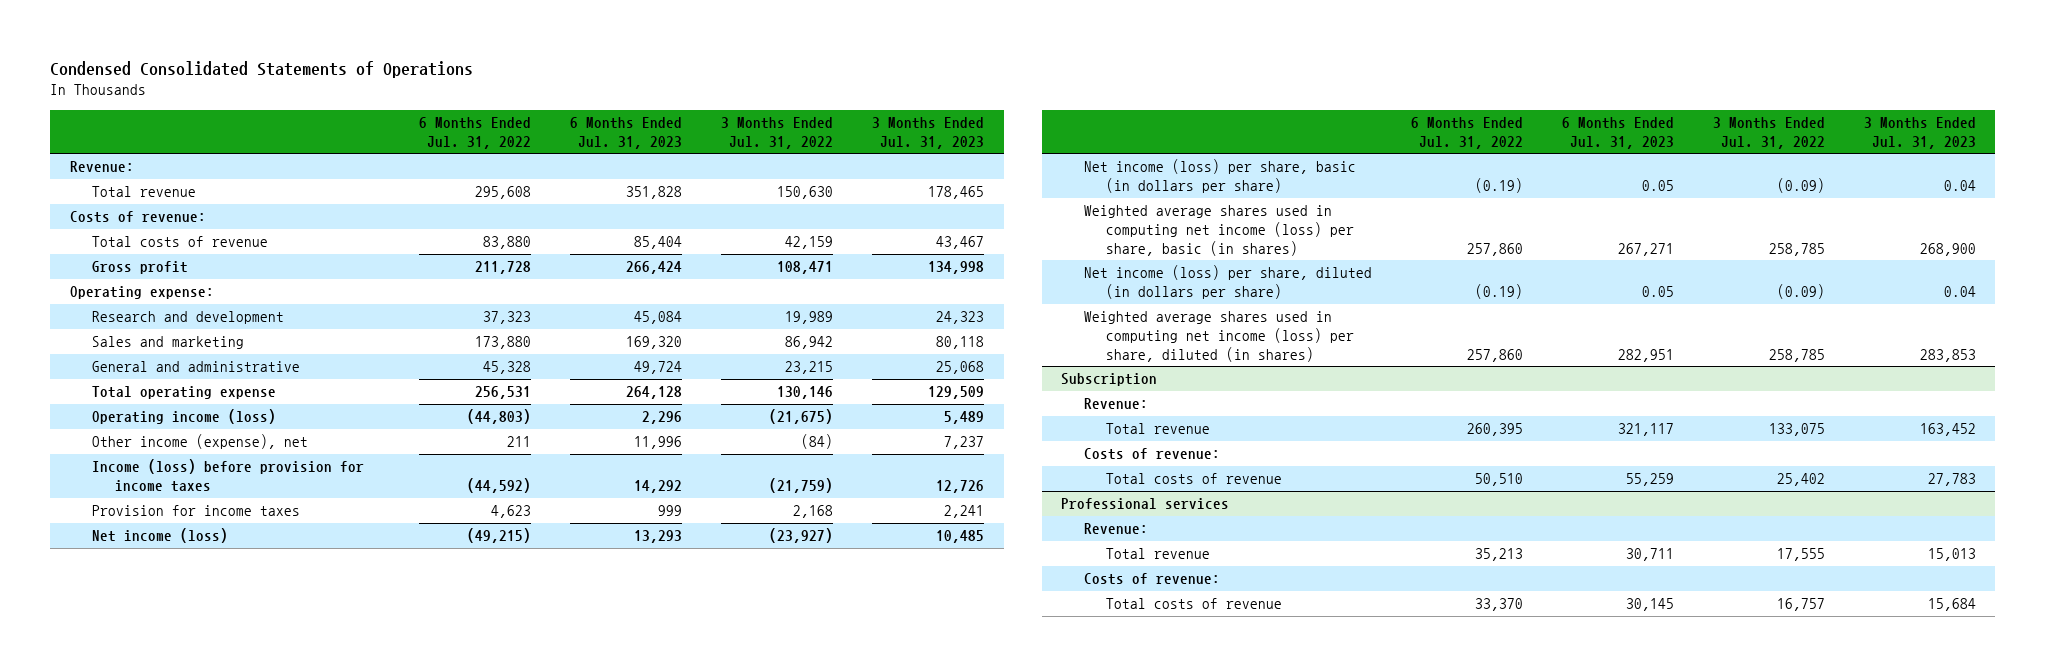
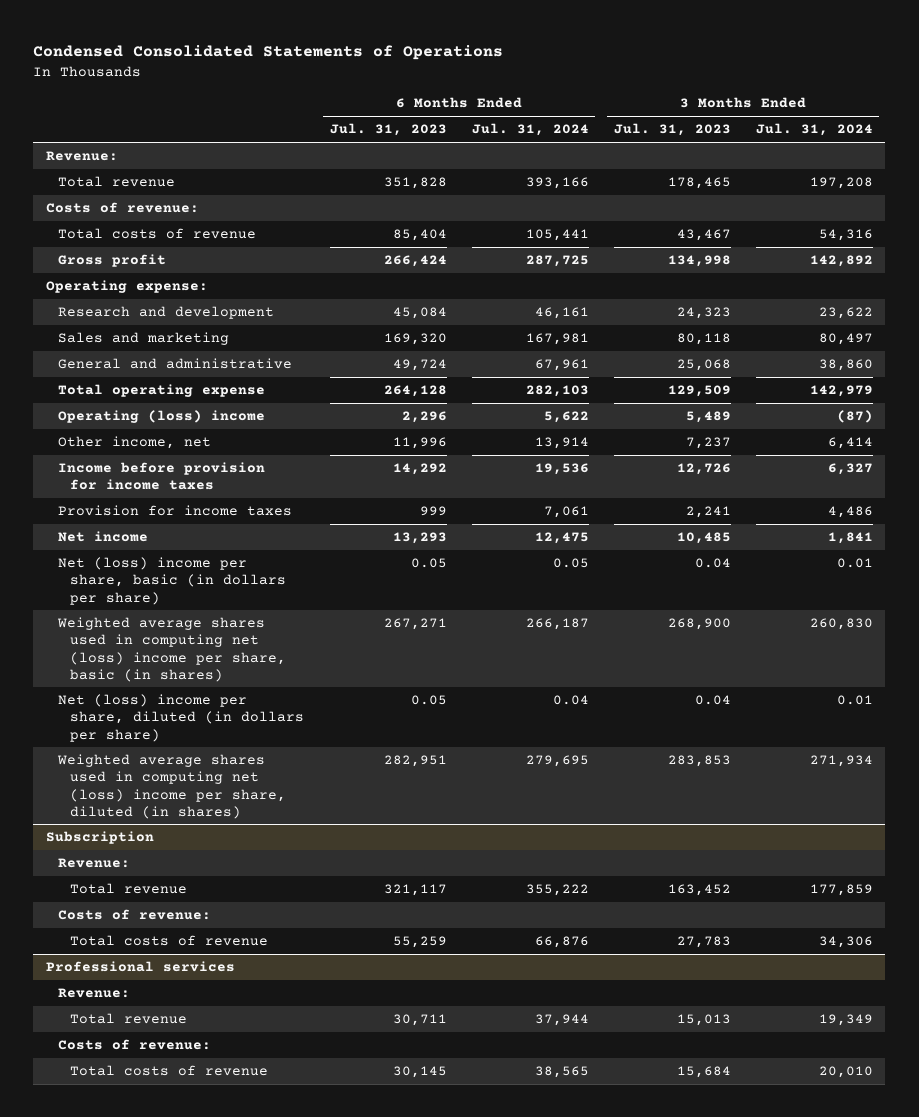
- | 6 Months Ended Jul. 31, 2022 | 6 Months Ended Jul. 31, 2023 | 3 Months Ended Jul. 31, 2022 | 3 Months Ended Jul. 31, 2023
+ | 6 Months Ended Jul. 31, 2023 | 6 Months Ended Jul. 31, 2024 | 3 Months Ended Jul. 31, 2023 | 3 Months Ended Jul. 31, 2024
- Operating income (loss) | (44,803) | 2,296 | (21,675) | 5,489
- Other income (expense), net | 211 | 11,996 | (84) | 7,237
- Income (loss) before provision for income taxes | (44,592) | 14,292 | (21,759) | 12,726
+ Operating (loss) income | 2,296 | 5,622 | 5,489 | (87)
+ Other income, net | 11,996 | 13,914 | 7,237 | 6,414
+ Income before provision for income taxes | 14,292 | 19,536 | 12,726 | 6,327
- Net income (loss) | (49,215) | 13,293 | (23,927) | 10,485
- Net income (loss) per share, basic (in dollars per share) | (0.19) | 0.05 | (0.09) | 0.04
- Weighted average shares used in computing net income (loss) per share, basic (in shares) | 257,860 | 267,271 | 258,785 | 268,900
- Net income (loss) per share, diluted (in dollars per share) | (0.19) | 0.05 | (0.09) | 0.04
- Weighted average shares used in computing net income (loss) per share, diluted (in shares) | 257,860 | 282,951 | 258,785 | 283,853
+ Net income | 13,293 | 12,475 | 10,485 | 1,841
+ Net (loss) income per share, basic (in dollars per share) | 0.05 | 0.05 | 0.04 | 0.01
+ Weighted average shares used in computing net (loss) income per share, basic (in shares) | 267,271 | 266,187 | 268,900 | 260,830
+ Net (loss) income per share, diluted (in dollars per share) | 0.05 | 0.04 | 0.04 | 0.01
+ Weighted average shares used in computing net (loss) income per share, diluted (in shares) | 282,951 | 279,695 | 283,853 | 271,934

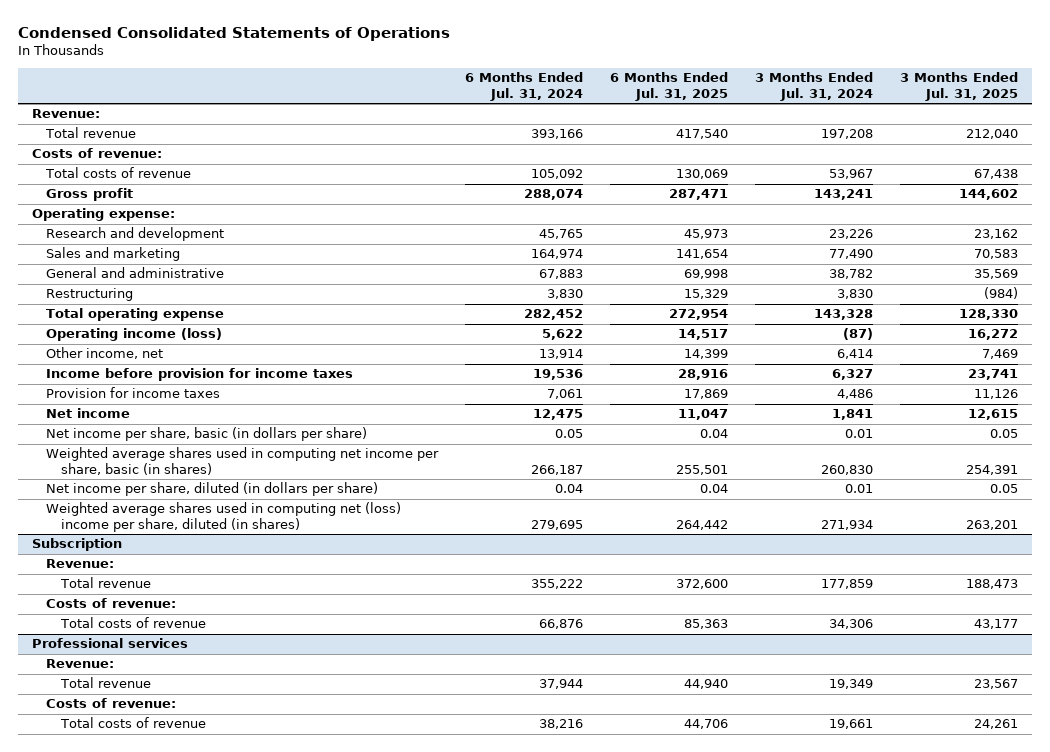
- | 6 Months Ended Jul. 31, 2023 | 6 Months Ended Jul. 31, 2024 | 3 Months Ended Jul. 31, 2023 | 3 Months Ended Jul. 31, 2024
+ | 6 Months Ended Jul. 31, 2024 | 6 Months Ended Jul. 31, 2025 | 3 Months Ended Jul. 31, 2024 | 3 Months Ended Jul. 31, 2025
- Total costs of revenue | 85,404 | 105,441 | 43,467 | 54,316
- Gross profit | 266,424 | 287,725 | 134,998 | 142,892
+ Total costs of revenue | 105,092 | 130,069 | 53,967 | 67,438
+ Gross profit | 288,074 | 287,471 | 143,241 | 144,602
- Research and development | 45,084 | 46,161 | 24,323 | 23,622
- Sales and marketing | 169,320 | 167,981 | 80,118 | 80,497
- General and administrative | 49,724 | 67,961 | 25,068 | 38,860
- Total operating expense | 264,128 | 282,103 | 129,509 | 142,979
- Operating (loss) income | 2,296 | 5,622 | 5,489 | (87)
+ Research and development | 45,765 | 45,973 | 23,226 | 23,162
+ Sales and marketing | 164,974 | 141,654 | 77,490 | 70,583
+ General and administrative | 67,883 | 69,998 | 38,782 | 35,569
+ Restructuring | 3,830 | 15,329 | 3,830 | (984)
+ Total operating expense | 282,452 | 272,954 | 143,328 | 128,330
+ Operating income (loss) | 5,622 | 14,517 | (87) | 16,272
- Net (loss) income per share, basic (in dollars per share) | 0.05 | 0.05 | 0.04 | 0.01
- Weighted average shares used in computing net (loss) income per share, basic (in shares) | 267,271 | 266,187 | 268,900 | 260,830
- Net (loss) income per share, diluted (in dollars per share) | 0.05 | 0.04 | 0.04 | 0.01
+ Net income per share, basic (in dollars per share) | 0.05 | 0.04 | 0.01 | 0.05
+ Weighted average shares used in computing net income per share, basic (in shares) | 266,187 | 255,501 | 260,830 | 254,391
+ Net income per share, diluted (in dollars per share) | 0.04 | 0.04 | 0.01 | 0.05
@ Professional services
- Total costs of revenue | 30,145 | 38,565 | 15,684 | 20,010
+ Total costs of revenue | 38,216 | 44,706 | 19,661 | 24,261

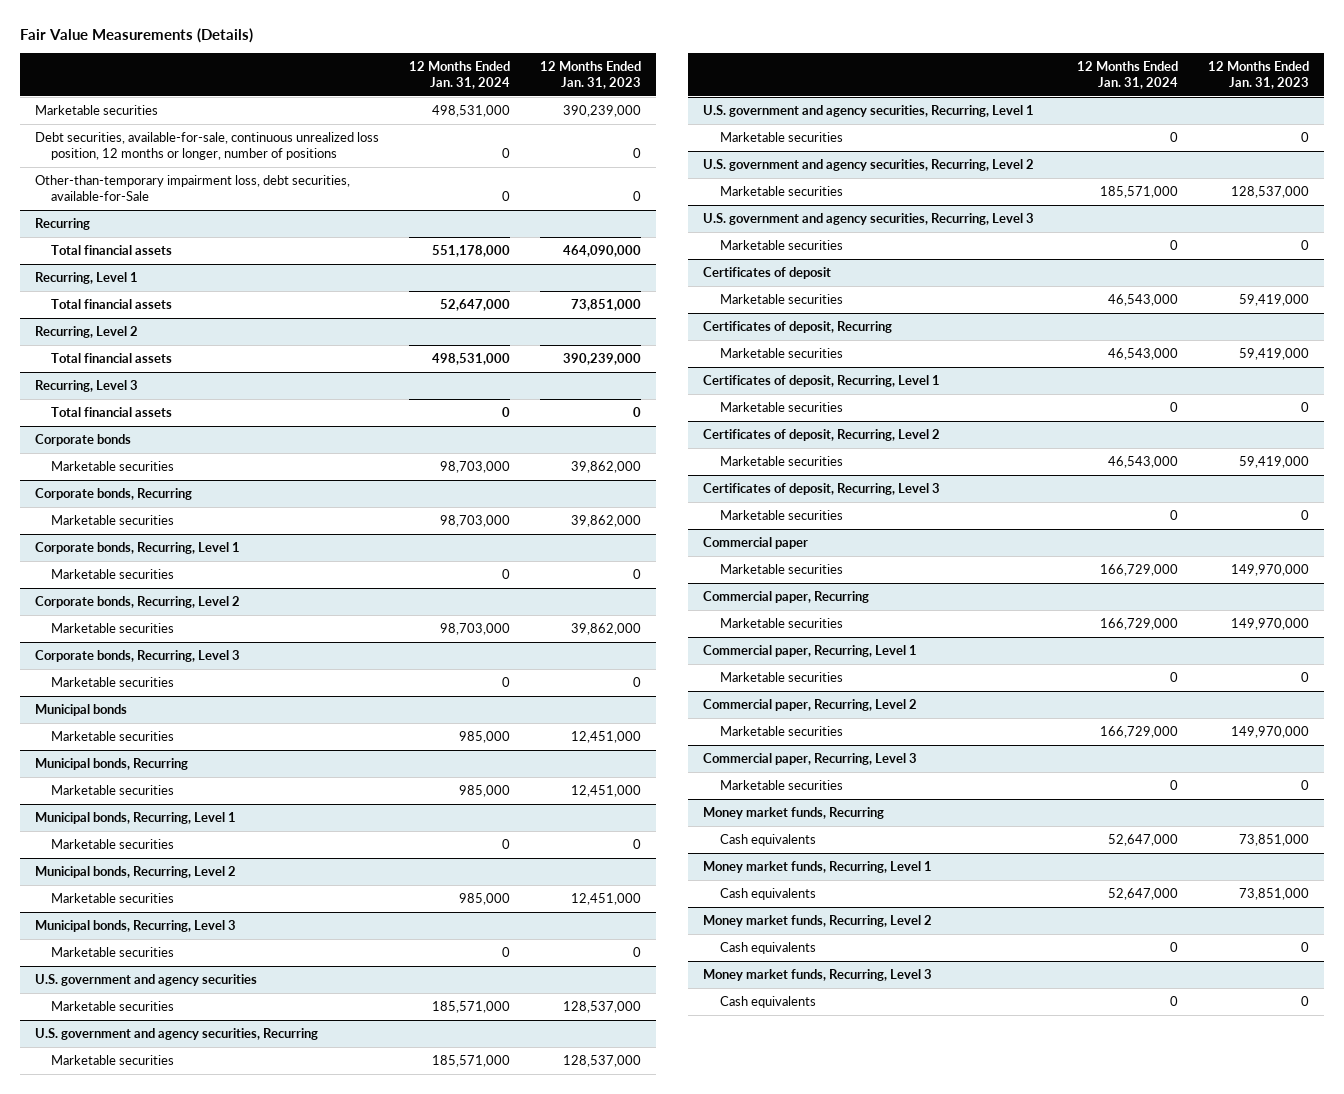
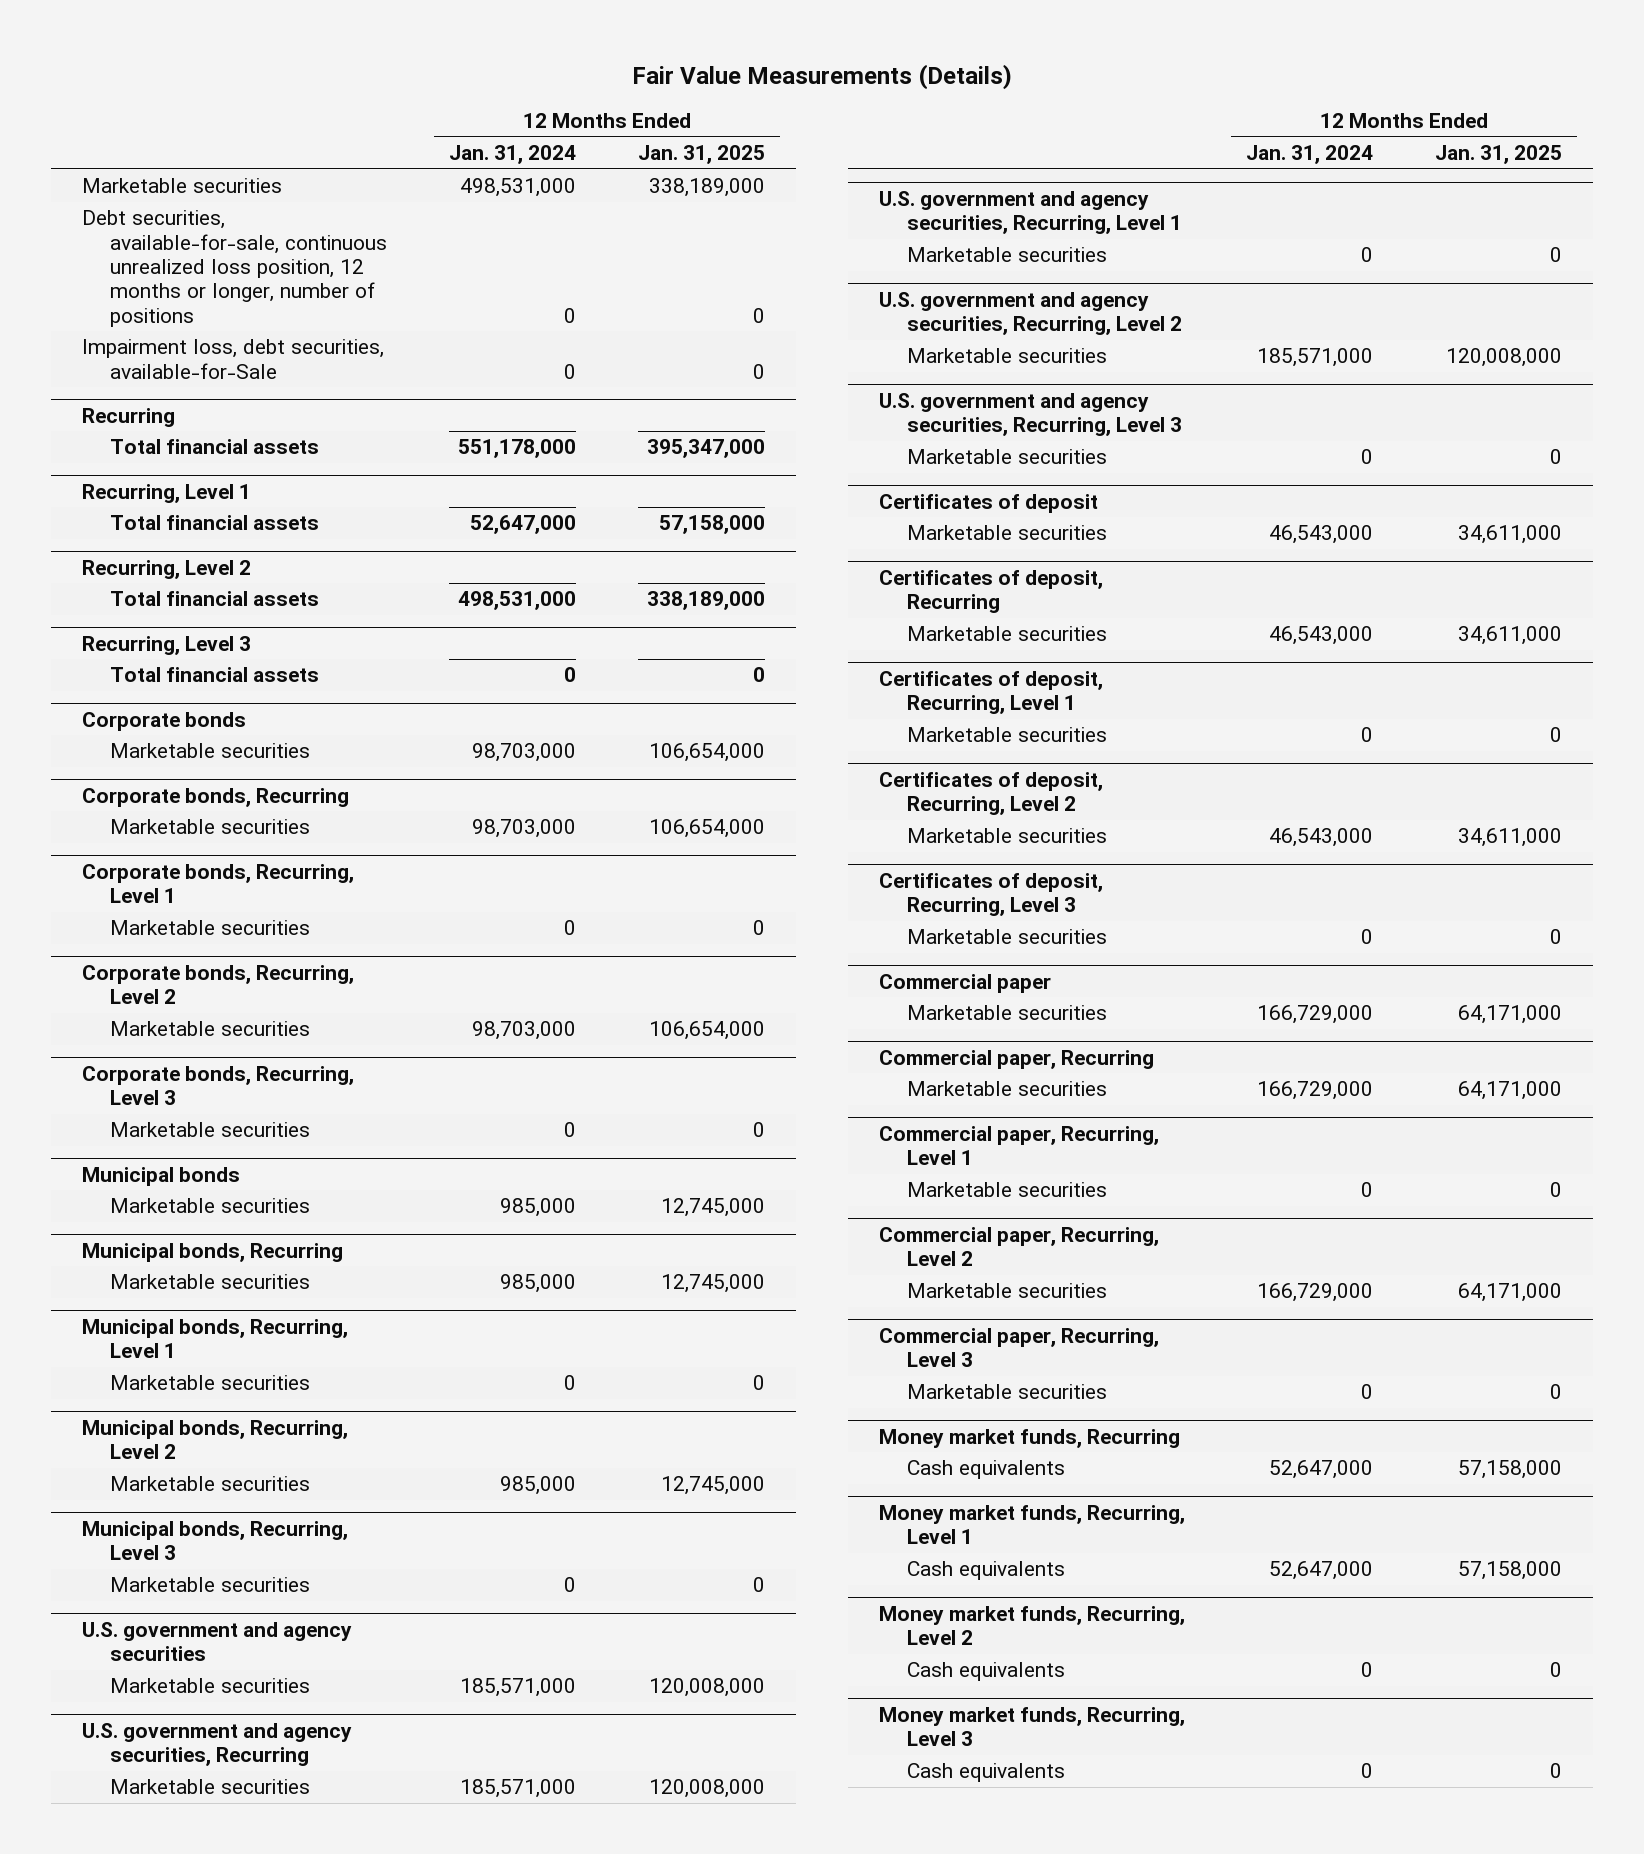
- | 12 Months Ended Jan. 31, 2024 | 12 Months Ended Jan. 31, 2023
+ | 12 Months Ended Jan. 31, 2024 | 12 Months Ended Jan. 31, 2025
- Other-than-temporary impairment loss, debt securities, available-for-Sale | 0 | 0
+ Impairment loss, debt securities, available-for-Sale | 0 | 0

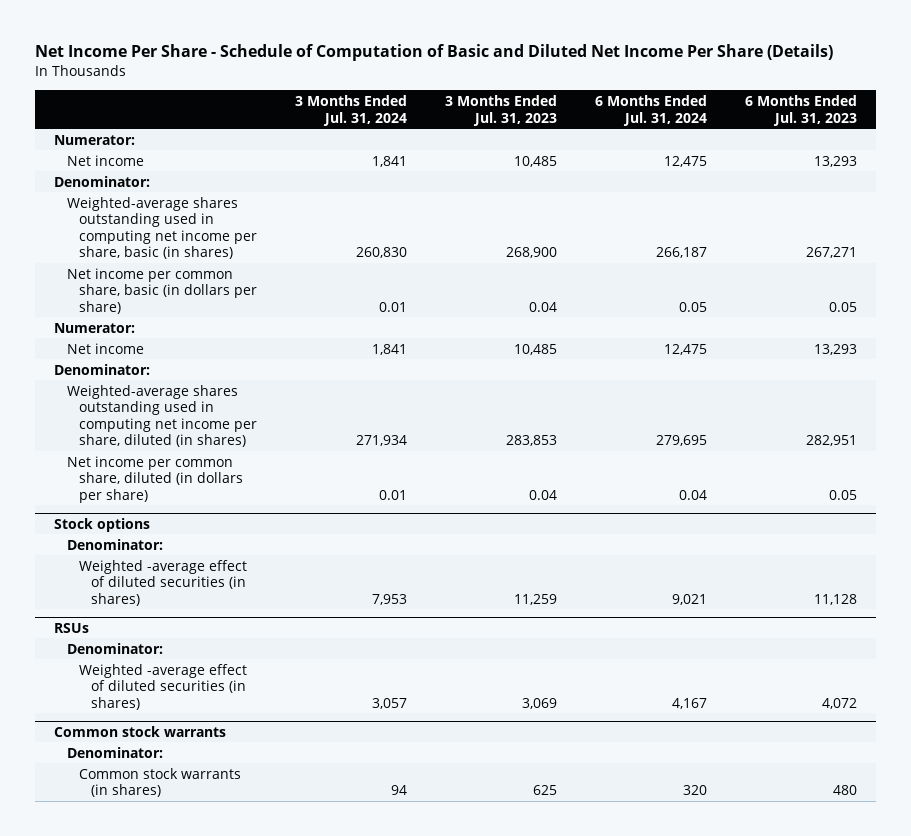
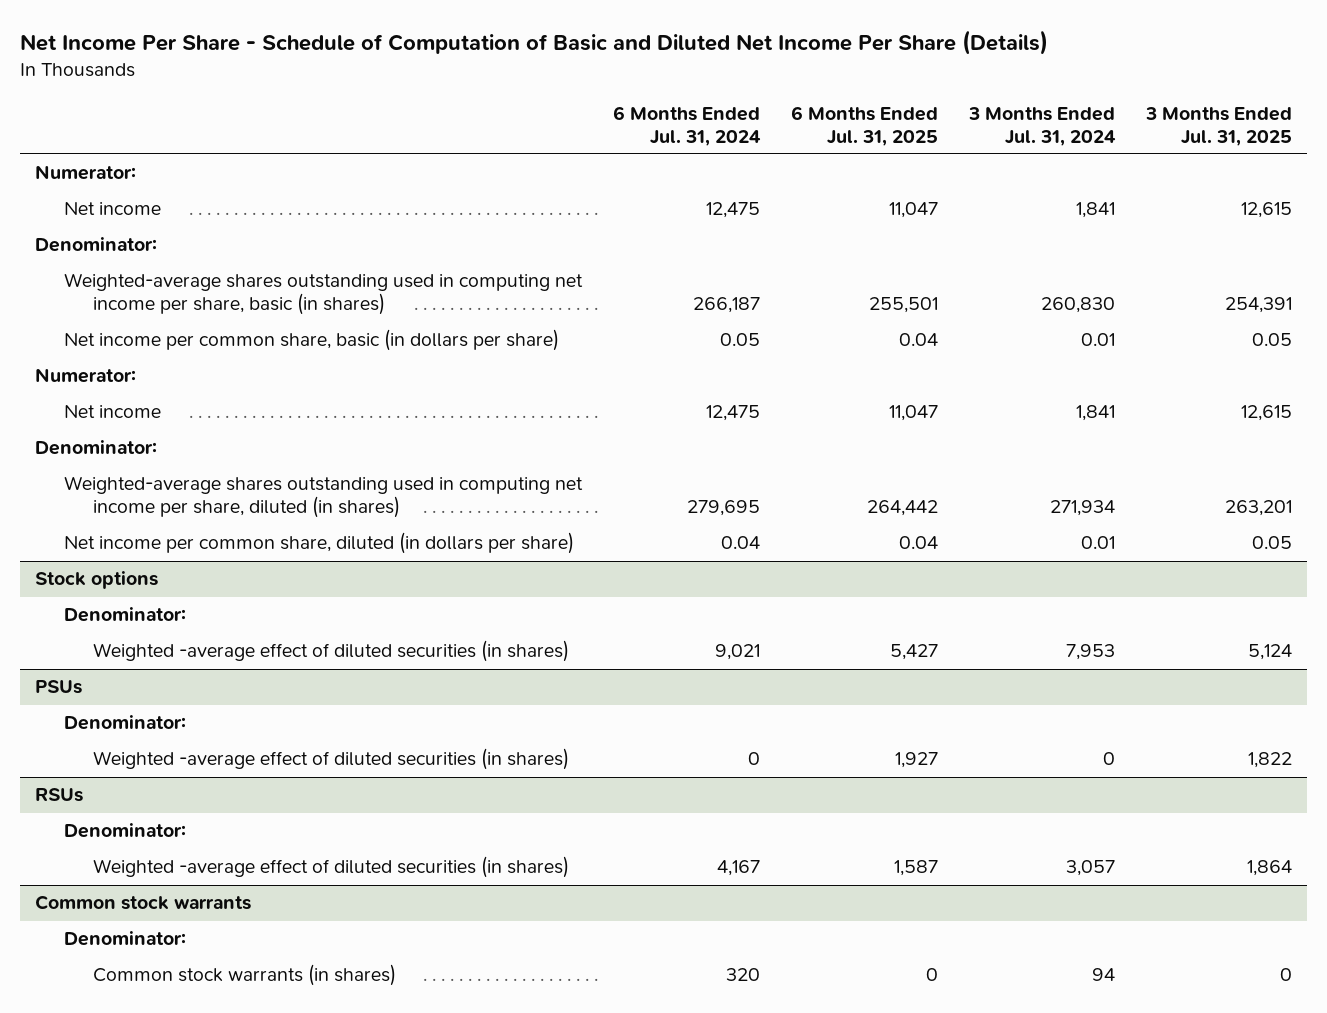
- | 3 Months Ended Jul. 31, 2024 | 3 Months Ended Jul. 31, 2023 | 6 Months Ended Jul. 31, 2024 | 6 Months Ended Jul. 31, 2023
+ | 6 Months Ended Jul. 31, 2024 | 6 Months Ended Jul. 31, 2025 | 3 Months Ended Jul. 31, 2024 | 3 Months Ended Jul. 31, 2025
+ PSUs
+ Denominator:
+ Weighted -average effect of diluted securities (in shares) | 0 | 1,927 | 0 | 1,822

